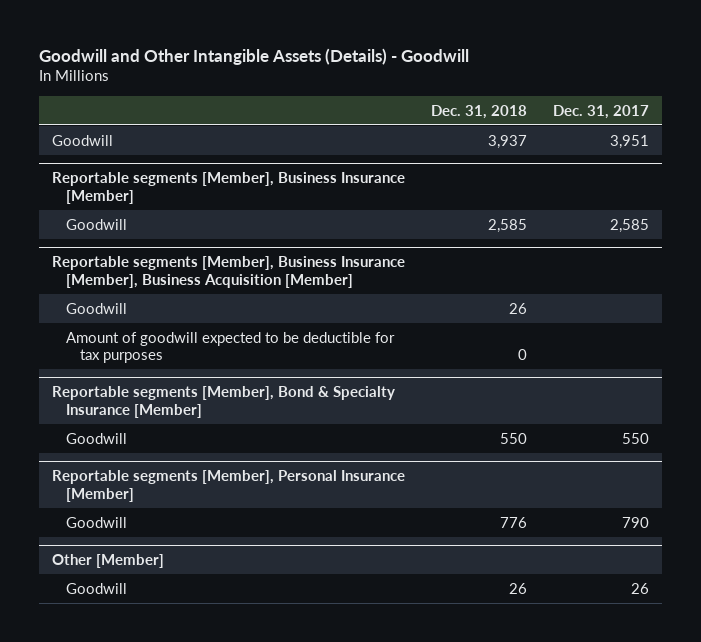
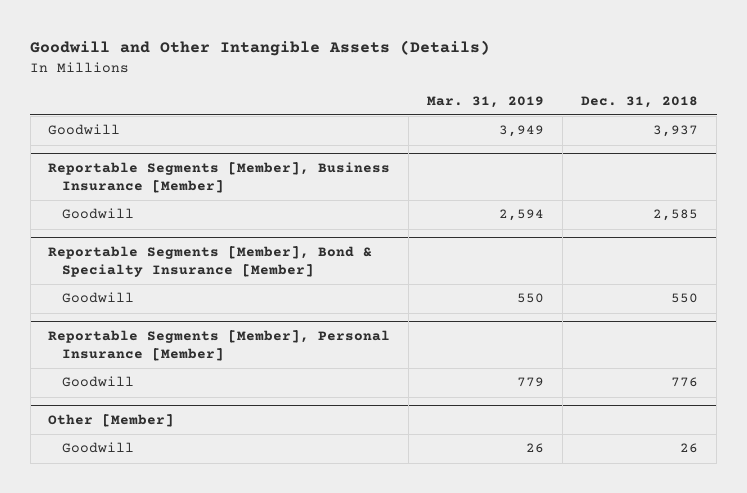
- Goodwill and Other Intangible Assets (Details) - Goodwill
+ Goodwill and Other Intangible Assets (Details)
- | Dec. 31, 2018 | Dec. 31, 2017
+ | Mar. 31, 2019 | Dec. 31, 2018
- Reportable segments [Member], Business Insurance [Member]
+ Reportable Segments [Member], Business Insurance [Member]
- Reportable segments [Member], Business Insurance [Member], Business Acquisition [Member]
- Goodwill | 26 |
- Amount of goodwill expected to be deductible for tax purposes | 0 |
- Reportable segments [Member], Bond & Specialty Insurance [Member]
+ Reportable Segments [Member], Bond & Specialty Insurance [Member]
- Reportable segments [Member], Personal Insurance [Member]
+ Reportable Segments [Member], Personal Insurance [Member]

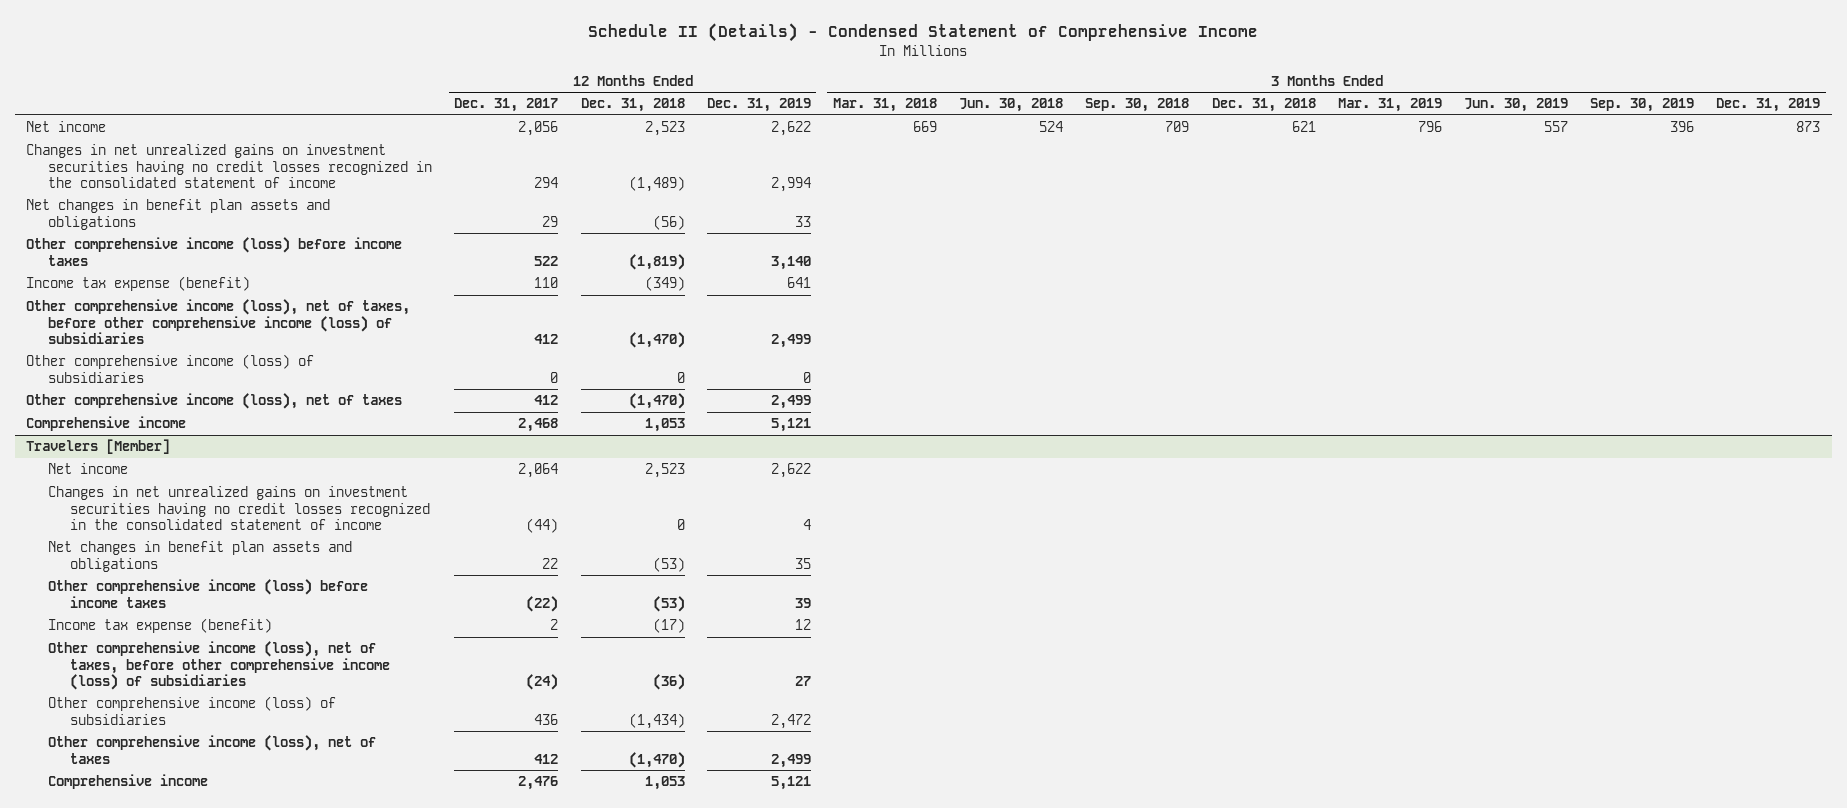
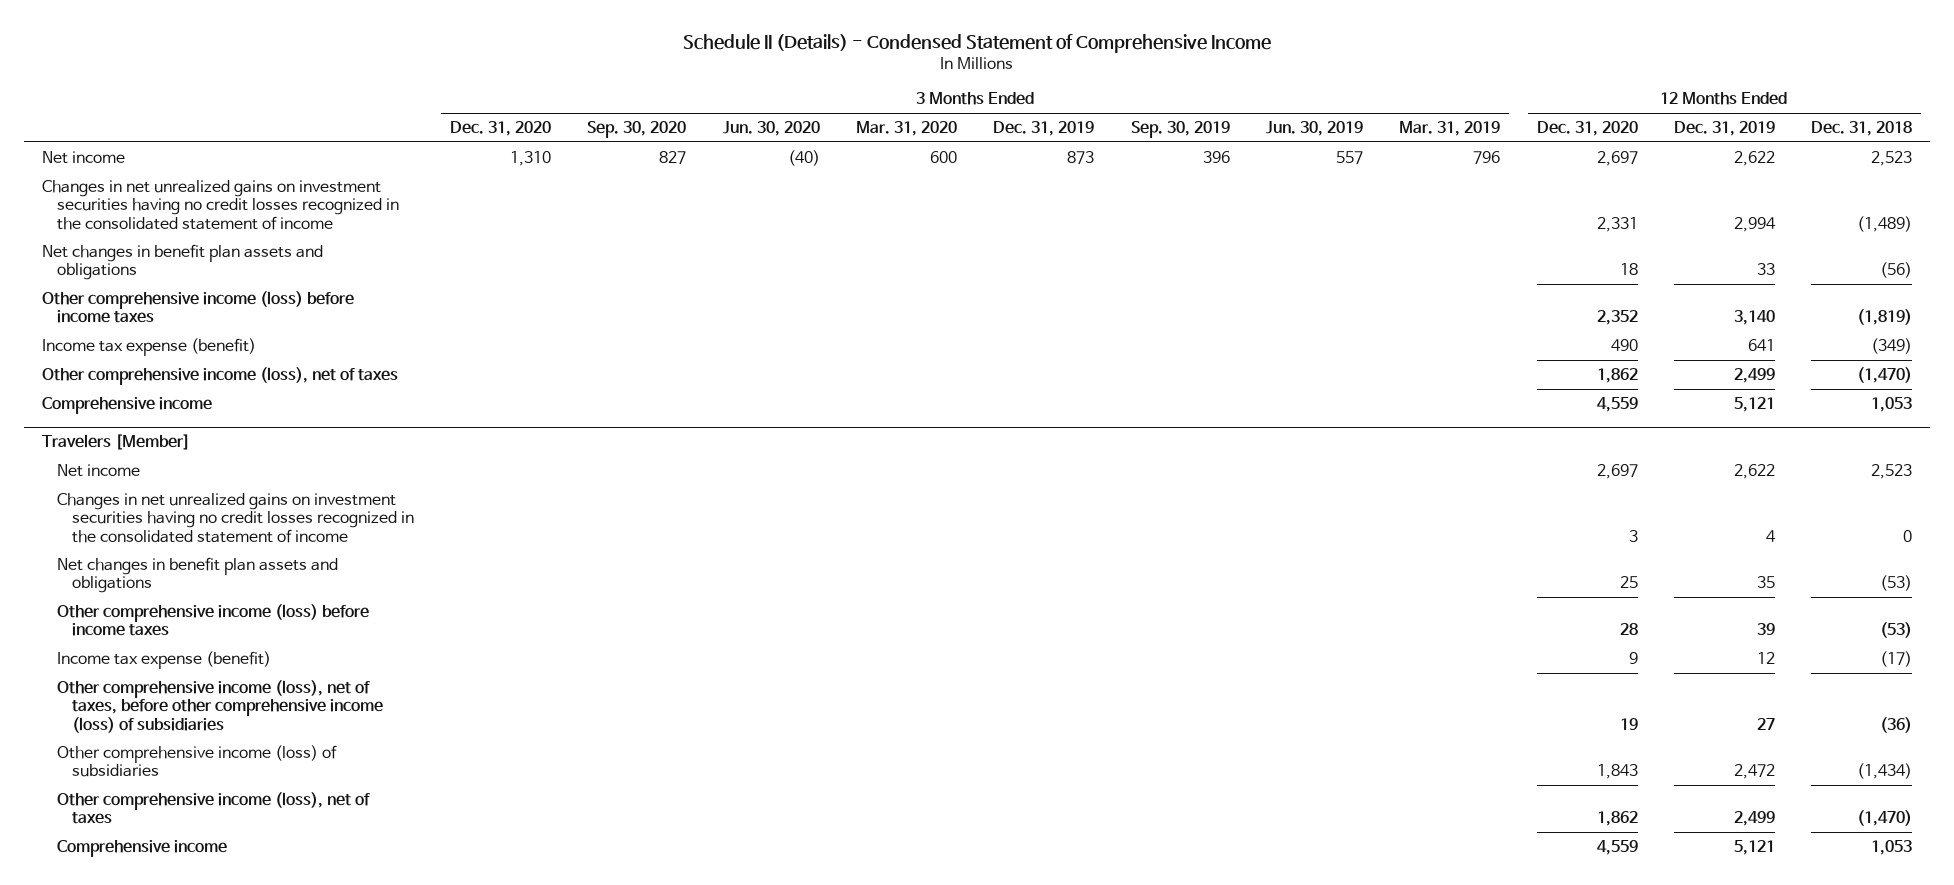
- | 12 Months Ended Dec. 31, 2017 | 12 Months Ended Dec. 31, 2018 | 12 Months Ended Dec. 31, 2019 | 3 Months Ended Mar. 31, 2018 | 3 Months Ended Jun. 30, 2018 | 3 Months Ended Sep. 30, 2018 | 3 Months Ended Dec. 31, 2018 | 3 Months Ended Mar. 31, 2019 | 3 Months Ended Jun. 30, 2019 | 3 Months Ended Sep. 30, 2019 | 3 Months Ended Dec. 31, 2019
+ | 3 Months Ended Dec. 31, 2020 | 3 Months Ended Sep. 30, 2020 | 3 Months Ended Jun. 30, 2020 | 3 Months Ended Mar. 31, 2020 | 3 Months Ended Dec. 31, 2019 | 3 Months Ended Sep. 30, 2019 | 3 Months Ended Jun. 30, 2019 | 3 Months Ended Mar. 31, 2019 | 12 Months Ended Dec. 31, 2020 | 12 Months Ended Dec. 31, 2019 | 12 Months Ended Dec. 31, 2018
- Other comprehensive income (loss), net of taxes, before other comprehensive income (loss) of subsidiaries | 412 | (1,470) | 2,499 | | | | | | | |
- Other comprehensive income (loss) of subsidiaries | 0 | 0 | 0 | | | | | | | |

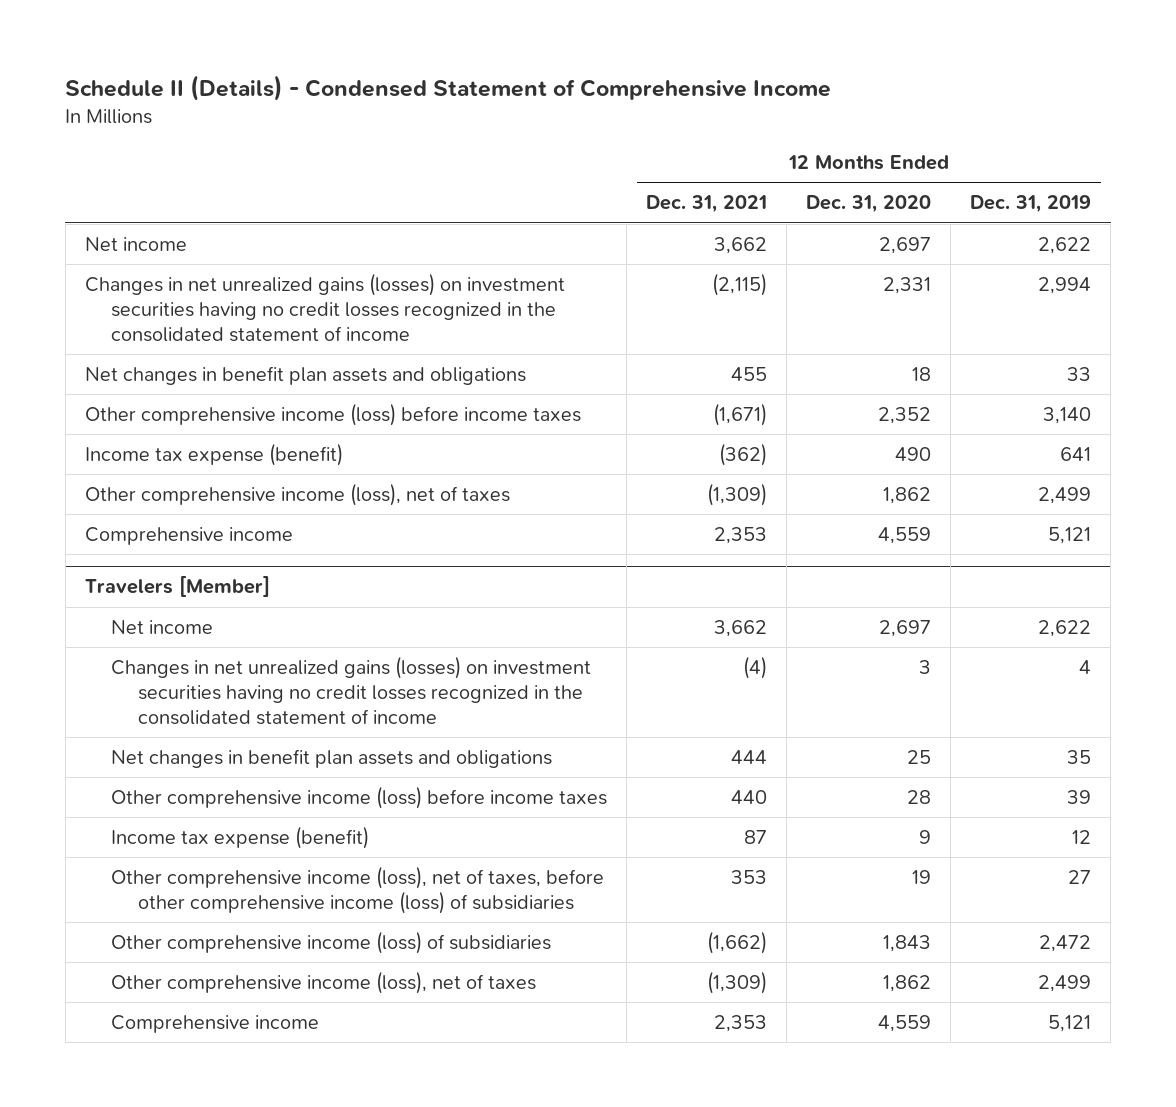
- | 3 Months Ended Dec. 31, 2020 | 3 Months Ended Sep. 30, 2020 | 3 Months Ended Jun. 30, 2020 | 3 Months Ended Mar. 31, 2020 | 3 Months Ended Dec. 31, 2019 | 3 Months Ended Sep. 30, 2019 | 3 Months Ended Jun. 30, 2019 | 3 Months Ended Mar. 31, 2019 | 12 Months Ended Dec. 31, 2020 | 12 Months Ended Dec. 31, 2019 | 12 Months Ended Dec. 31, 2018
+ | 12 Months Ended Dec. 31, 2021 | 12 Months Ended Dec. 31, 2020 | 12 Months Ended Dec. 31, 2019
- Changes in net unrealized gains on investment securities having no credit losses recognized in the consolidated statement of income | | | | | | | | | 2,331 | 2,994 | (1,489)
+ Changes in net unrealized gains (losses) on investment securities having no credit losses recognized in the consolidated statement of income | (2,115) | 2,331 | 2,994
@ Travelers [Member]
- Changes in net unrealized gains on investment securities having no credit losses recognized in the consolidated statement of income | | | | | | | | | 3 | 4 | 0
+ Changes in net unrealized gains (losses) on investment securities having no credit losses recognized in the consolidated statement of income | (4) | 3 | 4

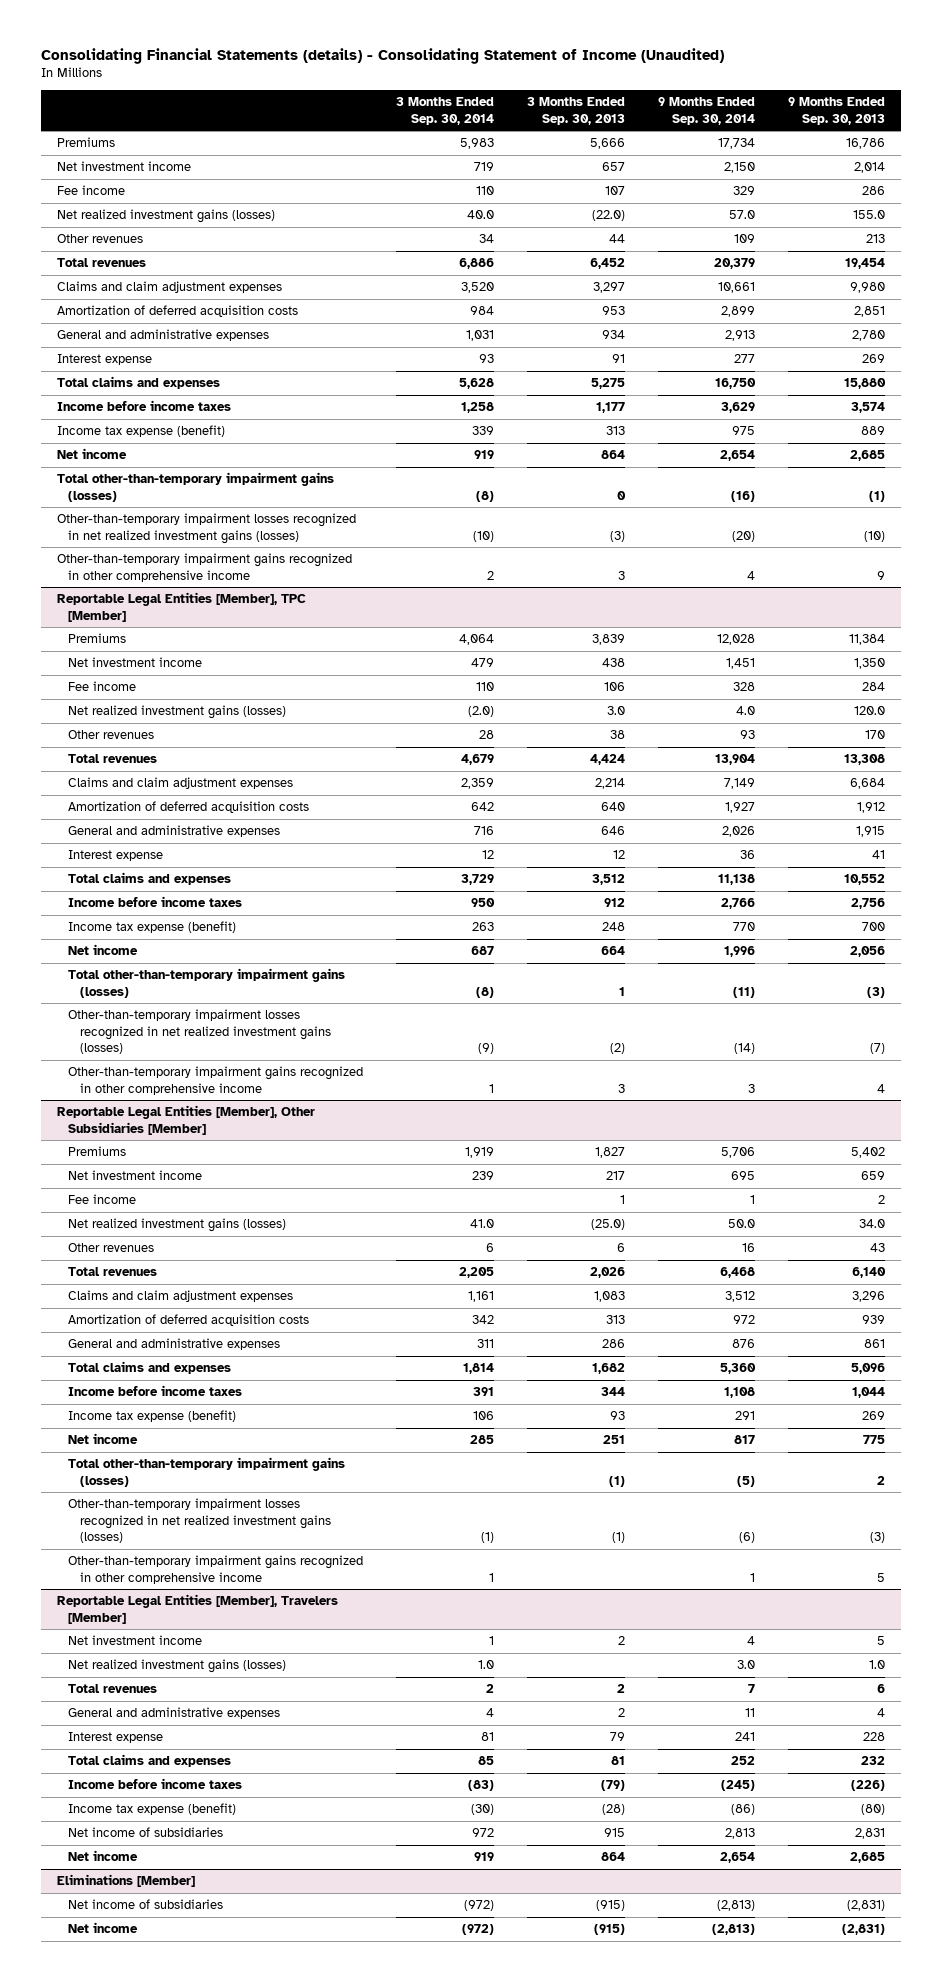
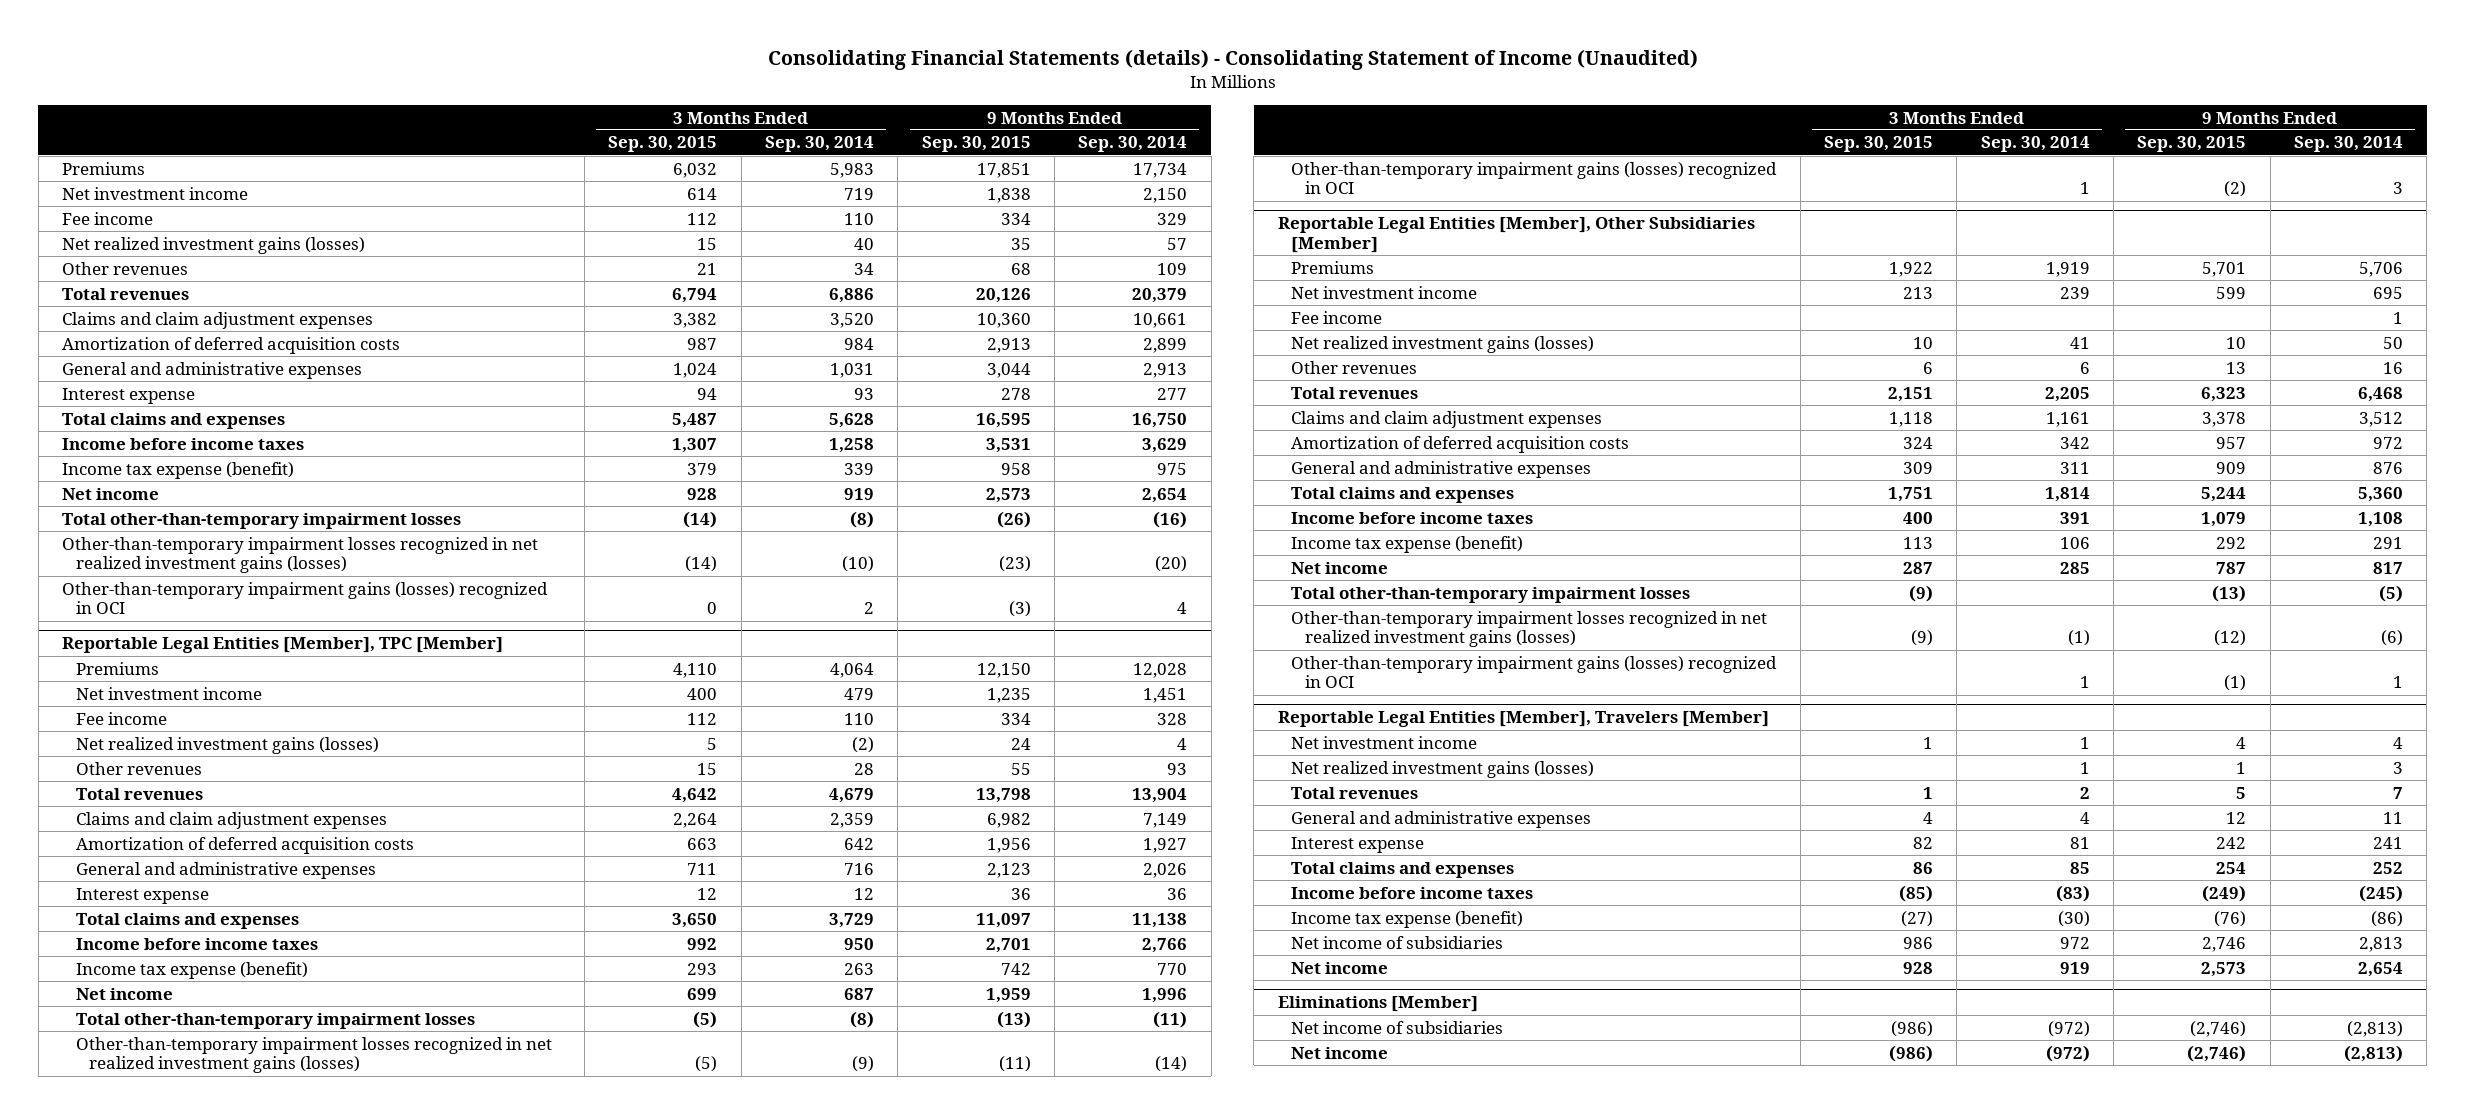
- | 3 Months Ended Sep. 30, 2014 | 3 Months Ended Sep. 30, 2013 | 9 Months Ended Sep. 30, 2014 | 9 Months Ended Sep. 30, 2013
+ | 3 Months Ended Sep. 30, 2015 | 3 Months Ended Sep. 30, 2014 | 9 Months Ended Sep. 30, 2015 | 9 Months Ended Sep. 30, 2014
- Net realized investment gains (losses) | 40.0 | (22.0) | 57.0 | 155.0
+ Net realized investment gains (losses) | 15 | 40 | 35 | 57
- Total other-than-temporary impairment gains (losses) | (8) | 0 | (16) | (1)
+ Total other-than-temporary impairment losses | (14) | (8) | (26) | (16)
- Other-than-temporary impairment gains recognized in other comprehensive income | 2 | 3 | 4 | 9
+ Other-than-temporary impairment gains (losses) recognized in OCI | 0 | 2 | (3) | 4
@ Reportable Legal Entities [Member], TPC [Member]
- Net realized investment gains (losses) | (2.0) | 3.0 | 4.0 | 120.0
+ Net realized investment gains (losses) | 5 | (2) | 24 | 4
- Total other-than-temporary impairment gains (losses) | (8) | 1 | (11) | (3)
+ Total other-than-temporary impairment losses | (5) | (8) | (13) | (11)
- Other-than-temporary impairment gains recognized in other comprehensive income | 1 | 3 | 3 | 4
+ Other-than-temporary impairment gains (losses) recognized in OCI | | 1 | (2) | 3
@ Reportable Legal Entities [Member], Other Subsidiaries [Member]
- Net realized investment gains (losses) | 41.0 | (25.0) | 50.0 | 34.0
+ Net realized investment gains (losses) | 10 | 41 | 10 | 50
- Total other-than-temporary impairment gains (losses) | | (1) | (5) | 2
+ Total other-than-temporary impairment losses | (9) | | (13) | (5)
- Other-than-temporary impairment gains recognized in other comprehensive income | 1 | | 1 | 5
+ Other-than-temporary impairment gains (losses) recognized in OCI | | 1 | (1) | 1
@ Reportable Legal Entities [Member], Travelers [Member]
- Net realized investment gains (losses) | 1.0 | | 3.0 | 1.0
+ Net realized investment gains (losses) | | 1 | 1 | 3

